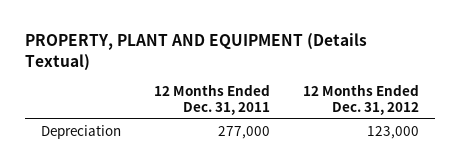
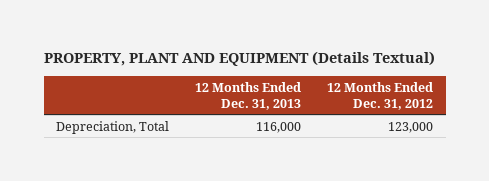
- | 12 Months Ended Dec. 31, 2011 | 12 Months Ended Dec. 31, 2012
+ | 12 Months Ended Dec. 31, 2013 | 12 Months Ended Dec. 31, 2012
- Depreciation | 277,000 | 123,000
+ Depreciation, Total | 116,000 | 123,000

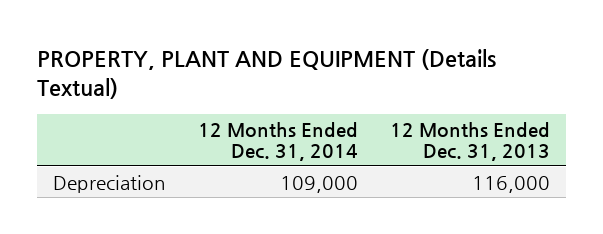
- | 12 Months Ended Dec. 31, 2013 | 12 Months Ended Dec. 31, 2012
+ | 12 Months Ended Dec. 31, 2014 | 12 Months Ended Dec. 31, 2013
- Depreciation, Total | 116,000 | 123,000
+ Depreciation | 109,000 | 116,000

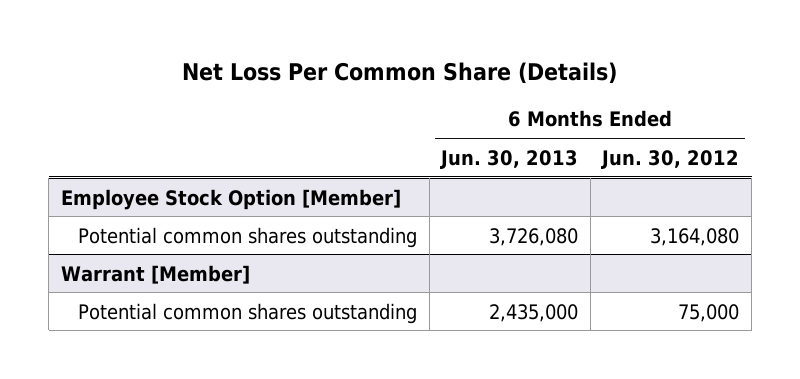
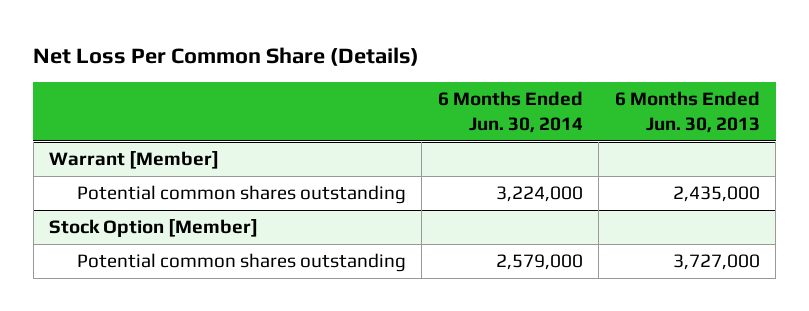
- | 6 Months Ended Jun. 30, 2013 | 6 Months Ended Jun. 30, 2012
+ | 6 Months Ended Jun. 30, 2014 | 6 Months Ended Jun. 30, 2013
- Employee Stock Option [Member]
- Potential common shares outstanding | 3,726,080 | 3,164,080
+ Stock Option [Member]
+ Potential common shares outstanding | 2,579,000 | 3,727,000

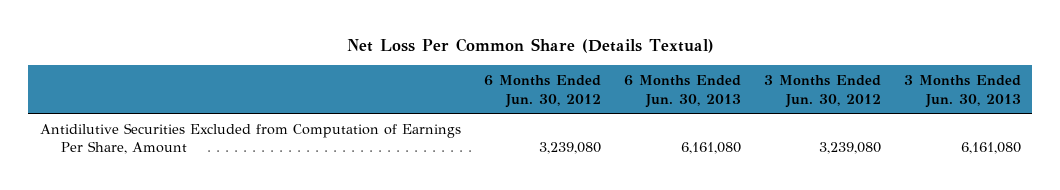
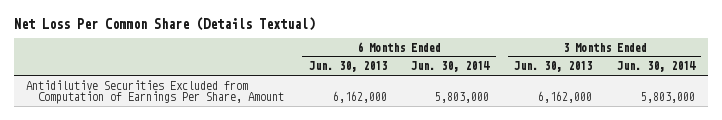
- | 6 Months Ended Jun. 30, 2012 | 6 Months Ended Jun. 30, 2013 | 3 Months Ended Jun. 30, 2012 | 3 Months Ended Jun. 30, 2013
+ | 6 Months Ended Jun. 30, 2013 | 6 Months Ended Jun. 30, 2014 | 3 Months Ended Jun. 30, 2013 | 3 Months Ended Jun. 30, 2014
- Antidilutive Securities Excluded from Computation of Earnings Per Share, Amount | 3,239,080 | 6,161,080 | 3,239,080 | 6,161,080
+ Antidilutive Securities Excluded from Computation of Earnings Per Share, Amount | 6,162,000 | 5,803,000 | 6,162,000 | 5,803,000

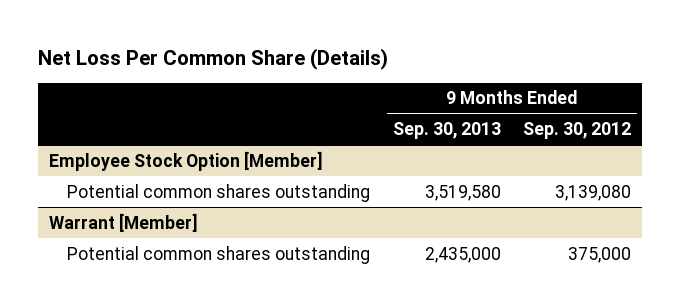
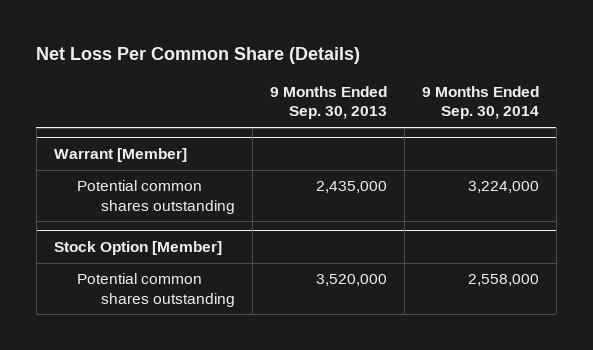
- | 9 Months Ended Sep. 30, 2013 | 9 Months Ended Sep. 30, 2012
+ | 9 Months Ended Sep. 30, 2013 | 9 Months Ended Sep. 30, 2014
- Employee Stock Option [Member]
- Potential common shares outstanding | 3,519,580 | 3,139,080
+ Stock Option [Member]
+ Potential common shares outstanding | 3,520,000 | 2,558,000

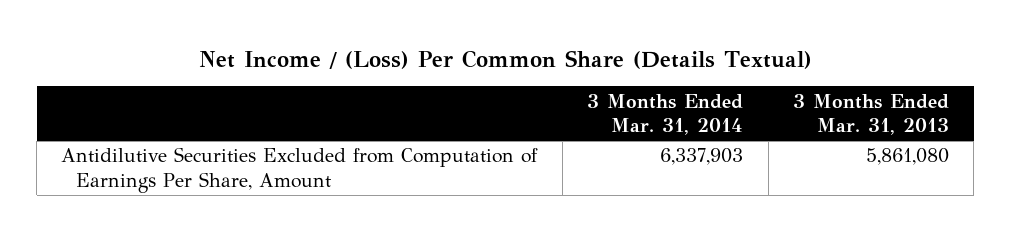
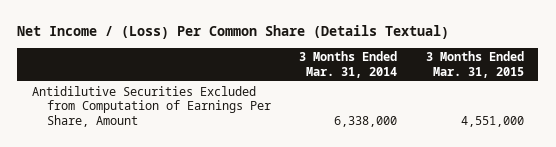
- | 3 Months Ended Mar. 31, 2014 | 3 Months Ended Mar. 31, 2013
+ | 3 Months Ended Mar. 31, 2014 | 3 Months Ended Mar. 31, 2015
- Antidilutive Securities Excluded from Computation of Earnings Per Share, Amount | 6,337,903 | 5,861,080
+ Antidilutive Securities Excluded from Computation of Earnings Per Share, Amount | 6,338,000 | 4,551,000

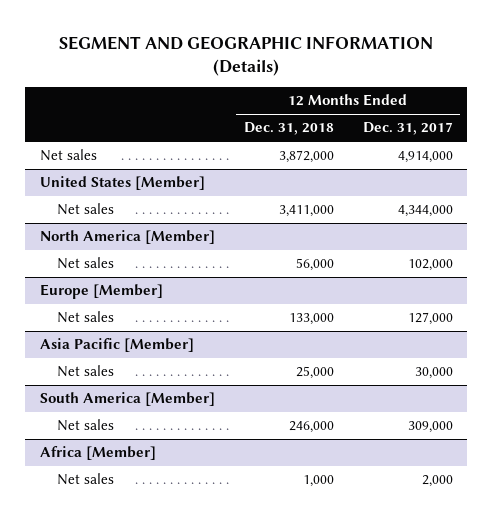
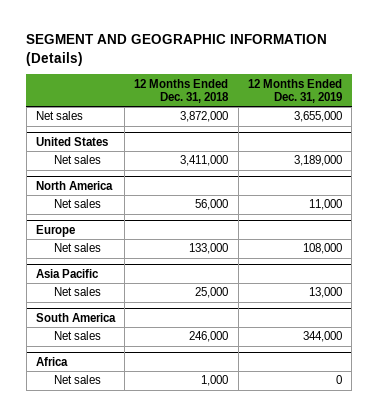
- | 12 Months Ended Dec. 31, 2018 | 12 Months Ended Dec. 31, 2017
+ | 12 Months Ended Dec. 31, 2018 | 12 Months Ended Dec. 31, 2019
- United States [Member]
+ United States
- North America [Member]
+ North America
- Europe [Member]
+ Europe
- Asia Pacific [Member]
+ Asia Pacific
- South America [Member]
+ South America
- Africa [Member]
+ Africa

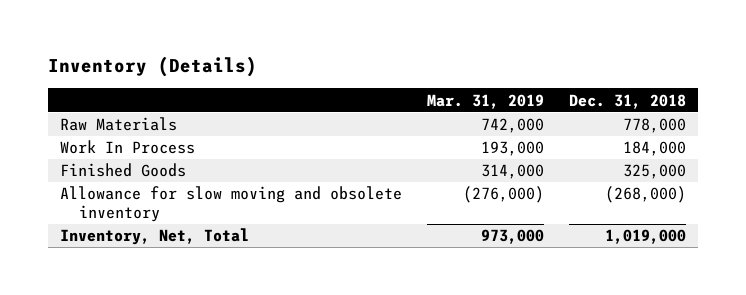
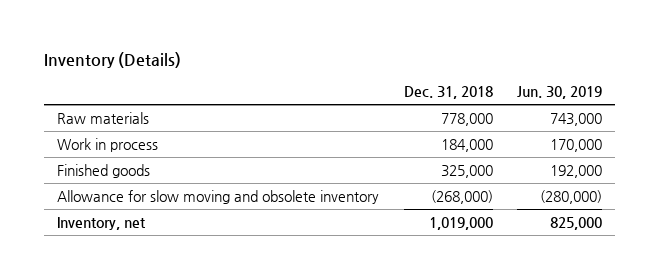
- | Mar. 31, 2019 | Dec. 31, 2018
+ | Dec. 31, 2018 | Jun. 30, 2019
- Raw Materials | 742,000 | 778,000
- Work In Process | 193,000 | 184,000
- Finished Goods | 314,000 | 325,000
+ Raw materials | 778,000 | 743,000
+ Work in process | 184,000 | 170,000
+ Finished goods | 325,000 | 192,000
- Inventory, Net, Total | 973,000 | 1,019,000
+ Inventory, net | 1,019,000 | 825,000

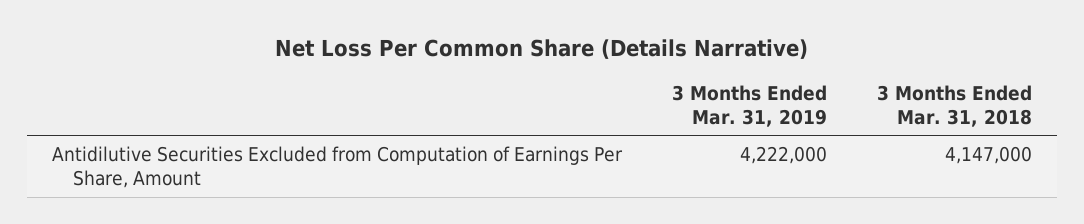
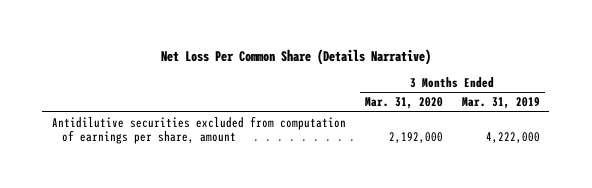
- | 3 Months Ended Mar. 31, 2019 | 3 Months Ended Mar. 31, 2018
+ | 3 Months Ended Mar. 31, 2020 | 3 Months Ended Mar. 31, 2019
- Antidilutive Securities Excluded from Computation of Earnings Per Share, Amount | 4,222,000 | 4,147,000
+ Antidilutive securities excluded from computation of earnings per share, amount | 2,192,000 | 4,222,000

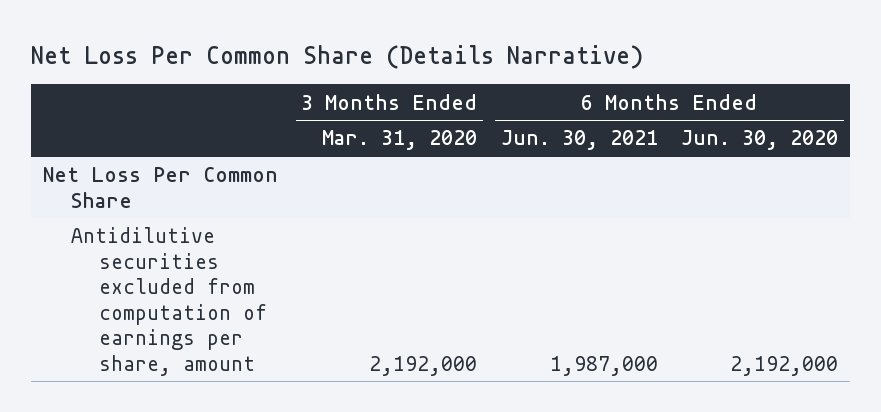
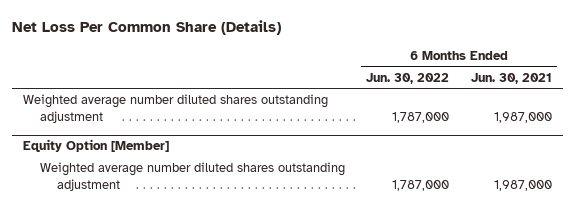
- Net Loss Per Common Share (Details Narrative)
+ Net Loss Per Common Share (Details)
- | 3 Months Ended Mar. 31, 2020 | 6 Months Ended Jun. 30, 2021 | 6 Months Ended Jun. 30, 2020
+ | 6 Months Ended Jun. 30, 2022 | 6 Months Ended Jun. 30, 2021
- Net Loss Per Common Share
- Antidilutive securities excluded from computation of earnings per share, amount | 2,192,000 | 1,987,000 | 2,192,000
+ Weighted average number diluted shares outstanding adjustment | 1,787,000 | 1,987,000
+ Equity Option [Member]
+ Weighted average number diluted shares outstanding adjustment | 1,787,000 | 1,987,000

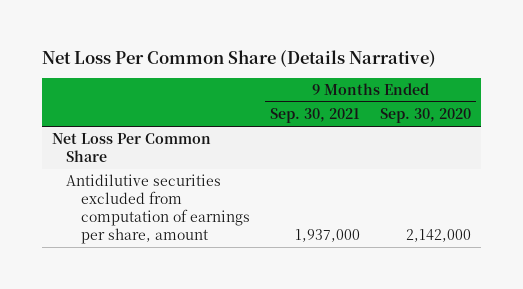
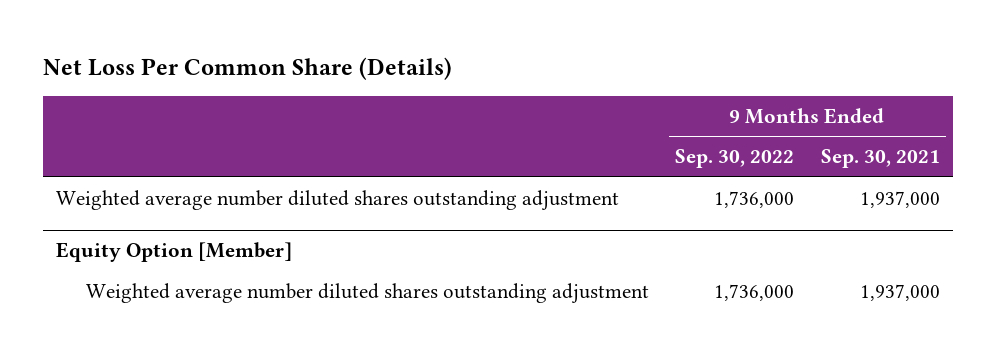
- Net Loss Per Common Share (Details Narrative)
+ Net Loss Per Common Share (Details)
- | 9 Months Ended Sep. 30, 2021 | 9 Months Ended Sep. 30, 2020
+ | 9 Months Ended Sep. 30, 2022 | 9 Months Ended Sep. 30, 2021
- Net Loss Per Common Share
- Antidilutive securities excluded from computation of earnings per share, amount | 1,937,000 | 2,142,000
+ Weighted average number diluted shares outstanding adjustment | 1,736,000 | 1,937,000
+ Equity Option [Member]
+ Weighted average number diluted shares outstanding adjustment | 1,736,000 | 1,937,000

